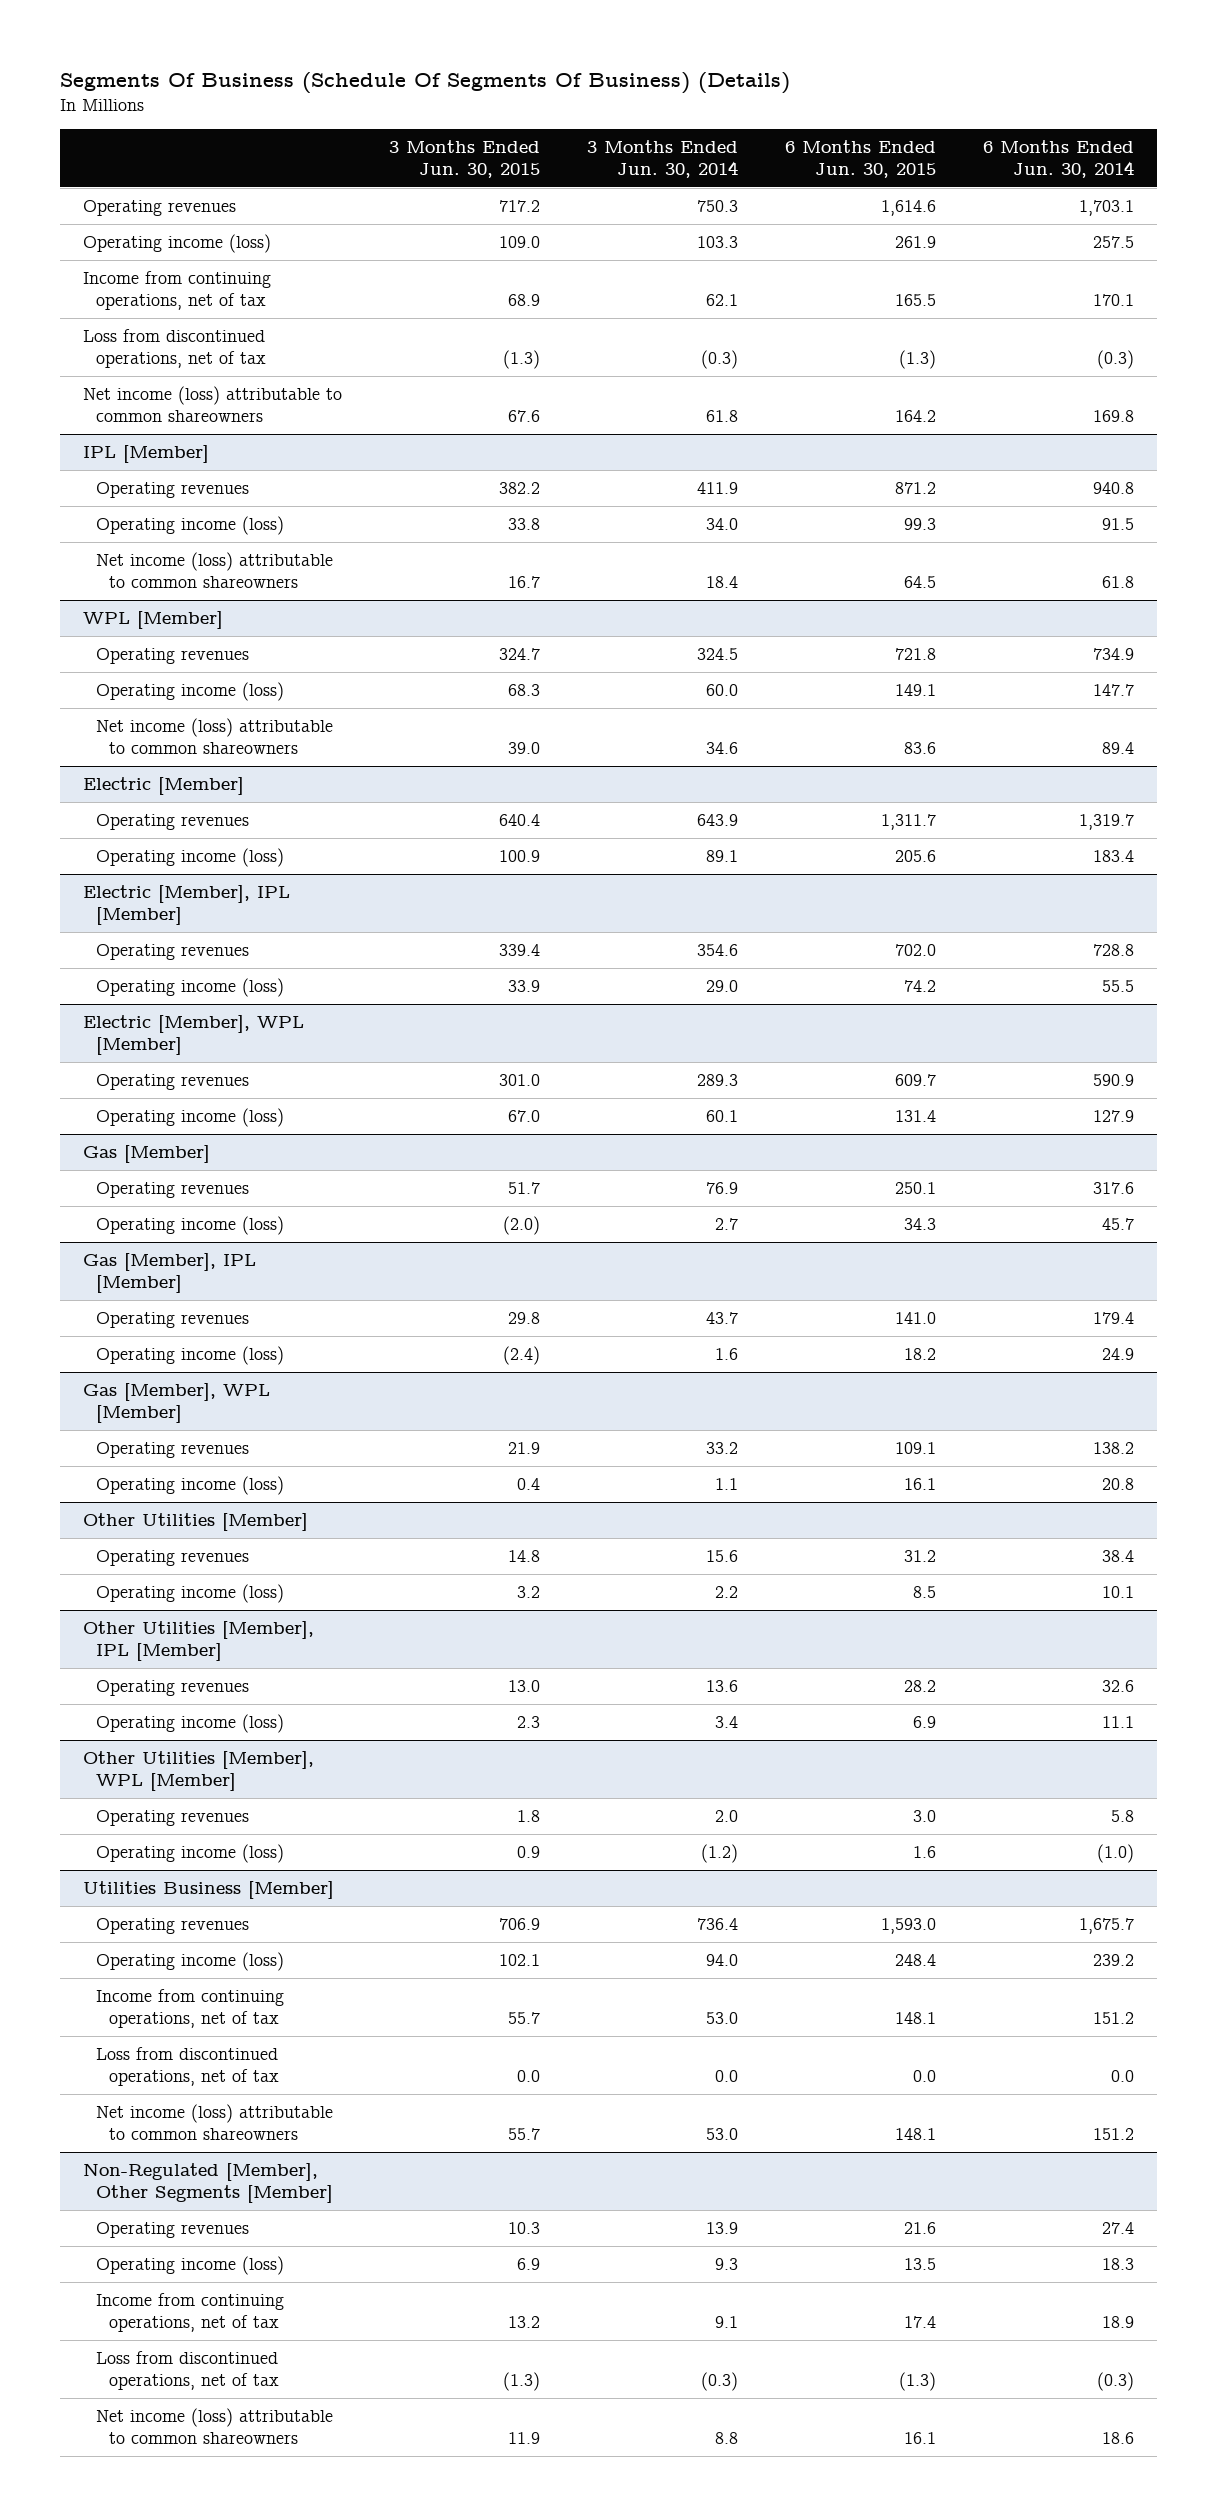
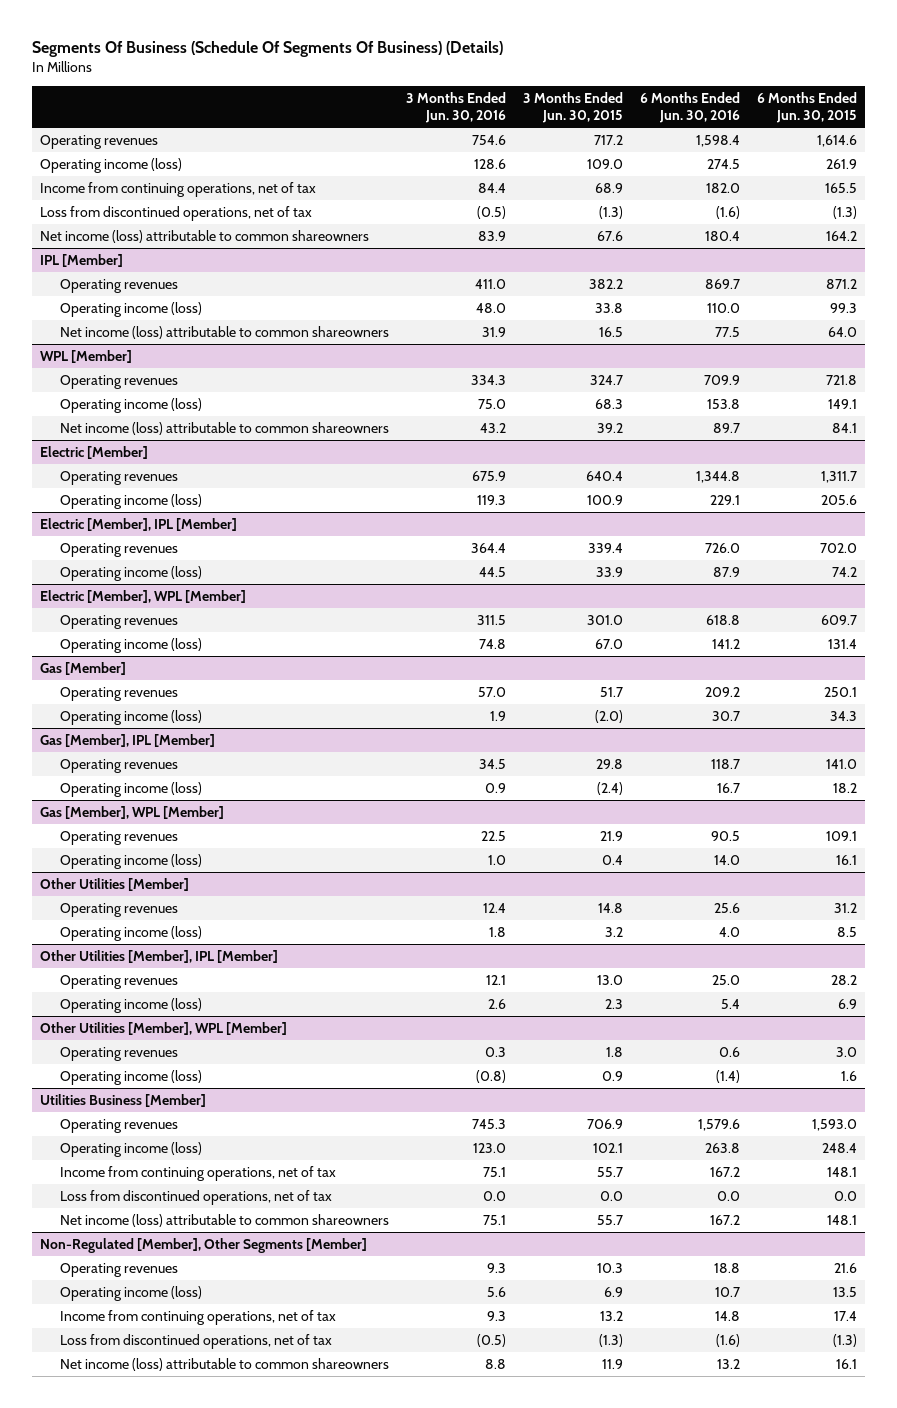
- | 3 Months Ended Jun. 30, 2015 | 3 Months Ended Jun. 30, 2014 | 6 Months Ended Jun. 30, 2015 | 6 Months Ended Jun. 30, 2014
+ | 3 Months Ended Jun. 30, 2016 | 3 Months Ended Jun. 30, 2015 | 6 Months Ended Jun. 30, 2016 | 6 Months Ended Jun. 30, 2015
@ IPL [Member]
- Net income (loss) attributable to common shareowners | 16.7 | 18.4 | 64.5 | 61.8
+ Net income (loss) attributable to common shareowners | 31.9 | 16.5 | 77.5 | 64.0
@ WPL [Member]
- Net income (loss) attributable to common shareowners | 39.0 | 34.6 | 83.6 | 89.4
+ Net income (loss) attributable to common shareowners | 43.2 | 39.2 | 89.7 | 84.1

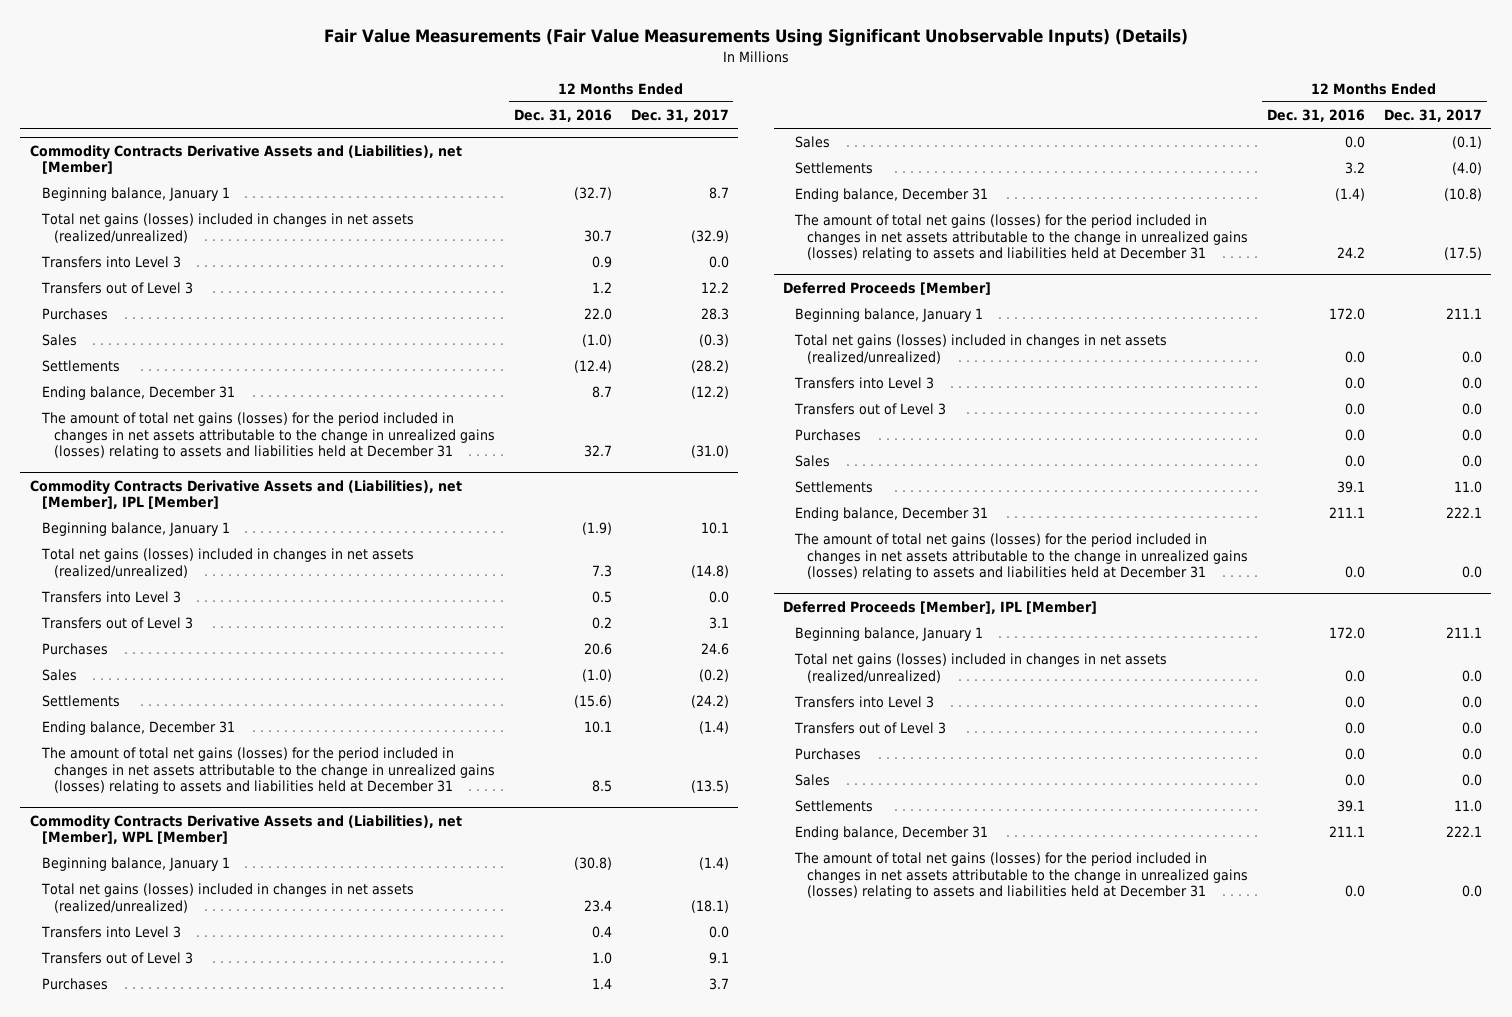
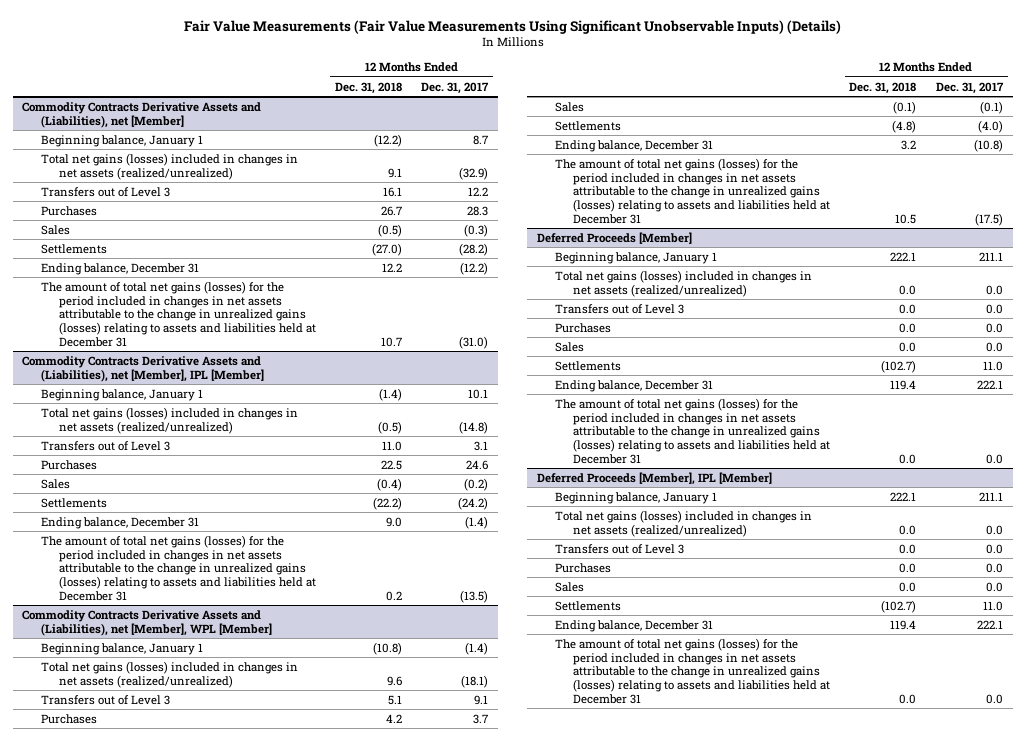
- | 12 Months Ended Dec. 31, 2016 | 12 Months Ended Dec. 31, 2017
+ | 12 Months Ended Dec. 31, 2018 | 12 Months Ended Dec. 31, 2017
@ Commodity Contracts Derivative Assets and (Liabilities), net [Member]
- Transfers into Level 3 | 0.9 | 0.0
@ Commodity Contracts Derivative Assets and (Liabilities), net [Member], IPL [Member]
- Transfers into Level 3 | 0.5 | 0.0
@ Commodity Contracts Derivative Assets and (Liabilities), net [Member], WPL [Member]
- Transfers into Level 3 | 0.4 | 0.0
@ Deferred Proceeds [Member]
- Transfers into Level 3 | 0.0 | 0.0
@ Deferred Proceeds [Member], IPL [Member]
- Transfers into Level 3 | 0.0 | 0.0

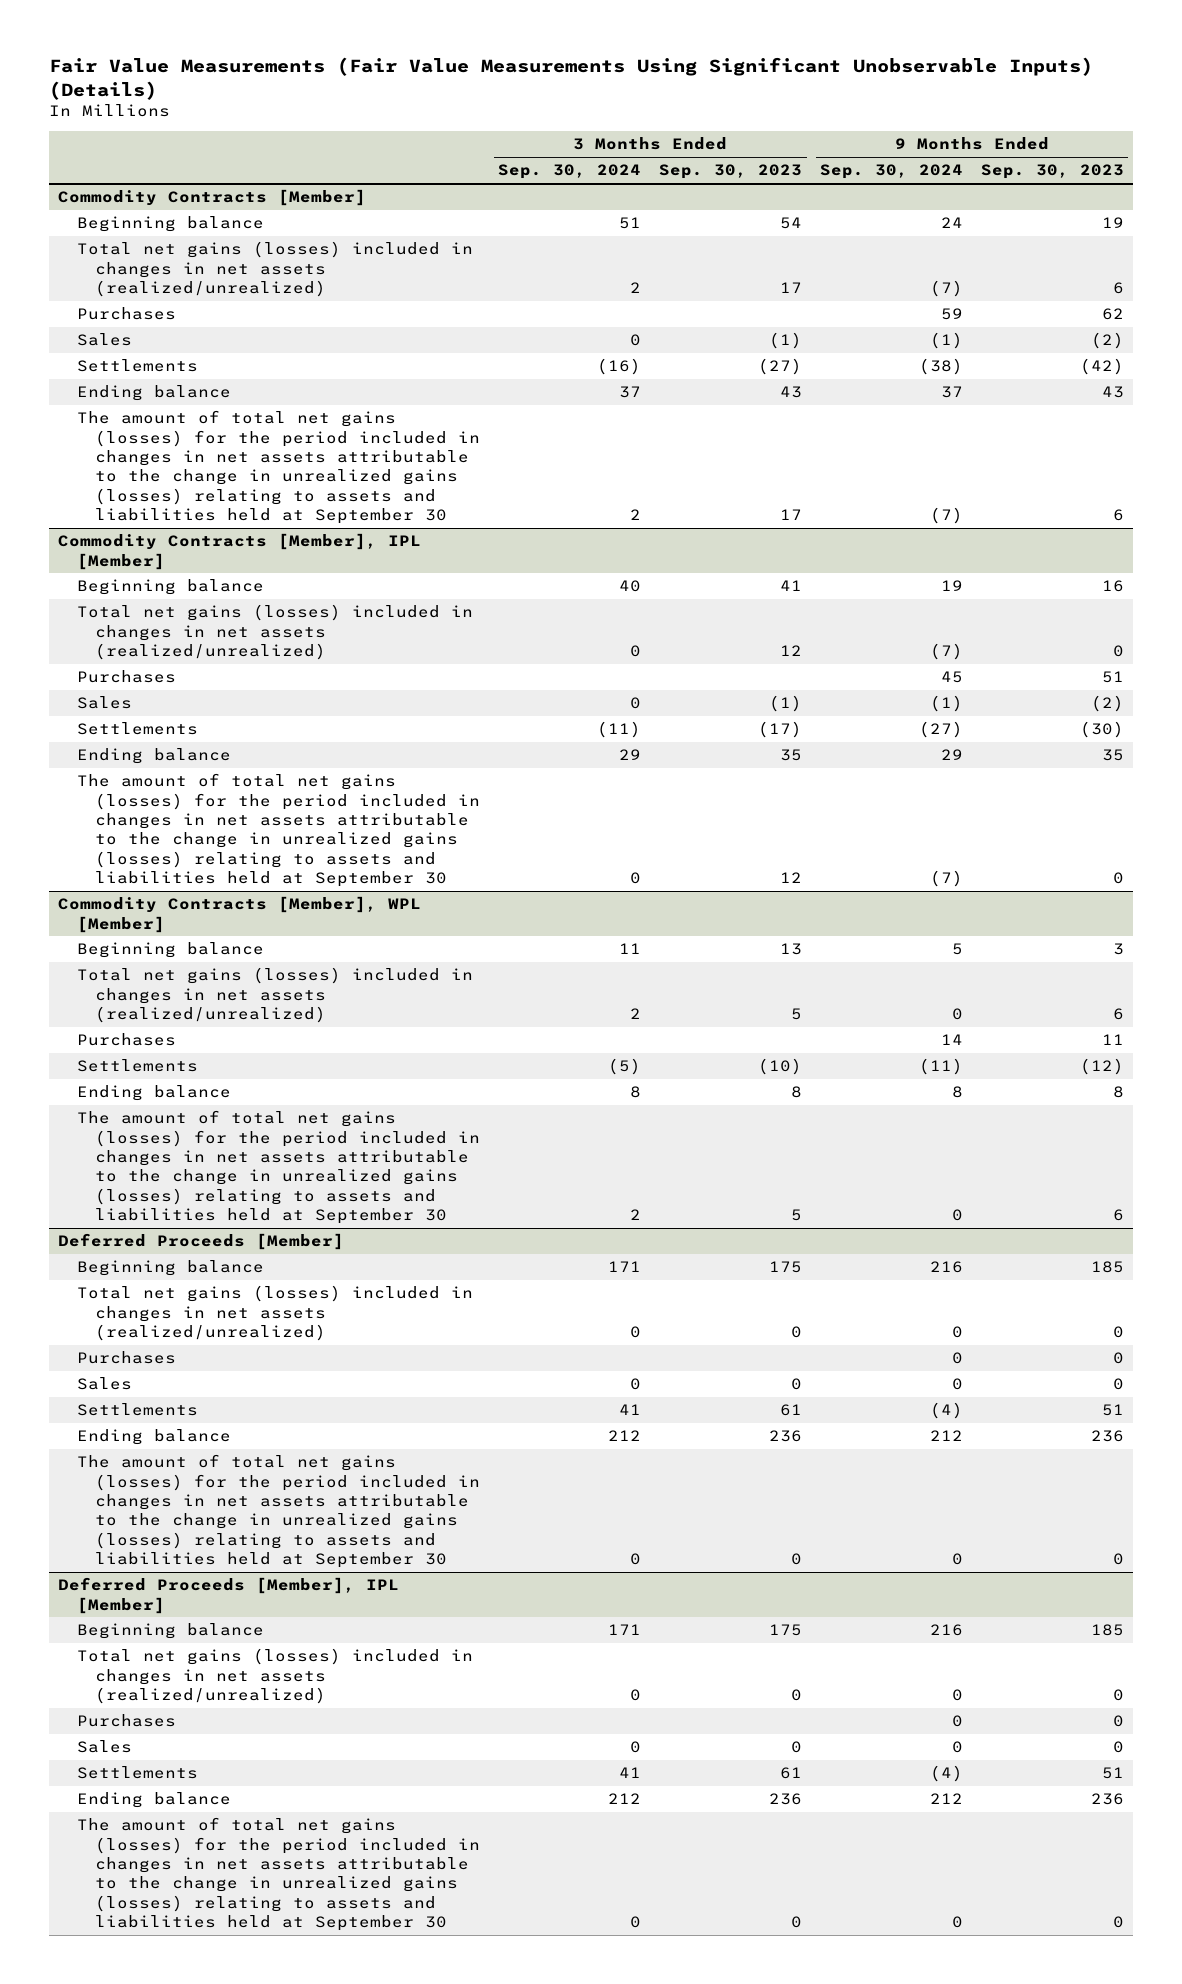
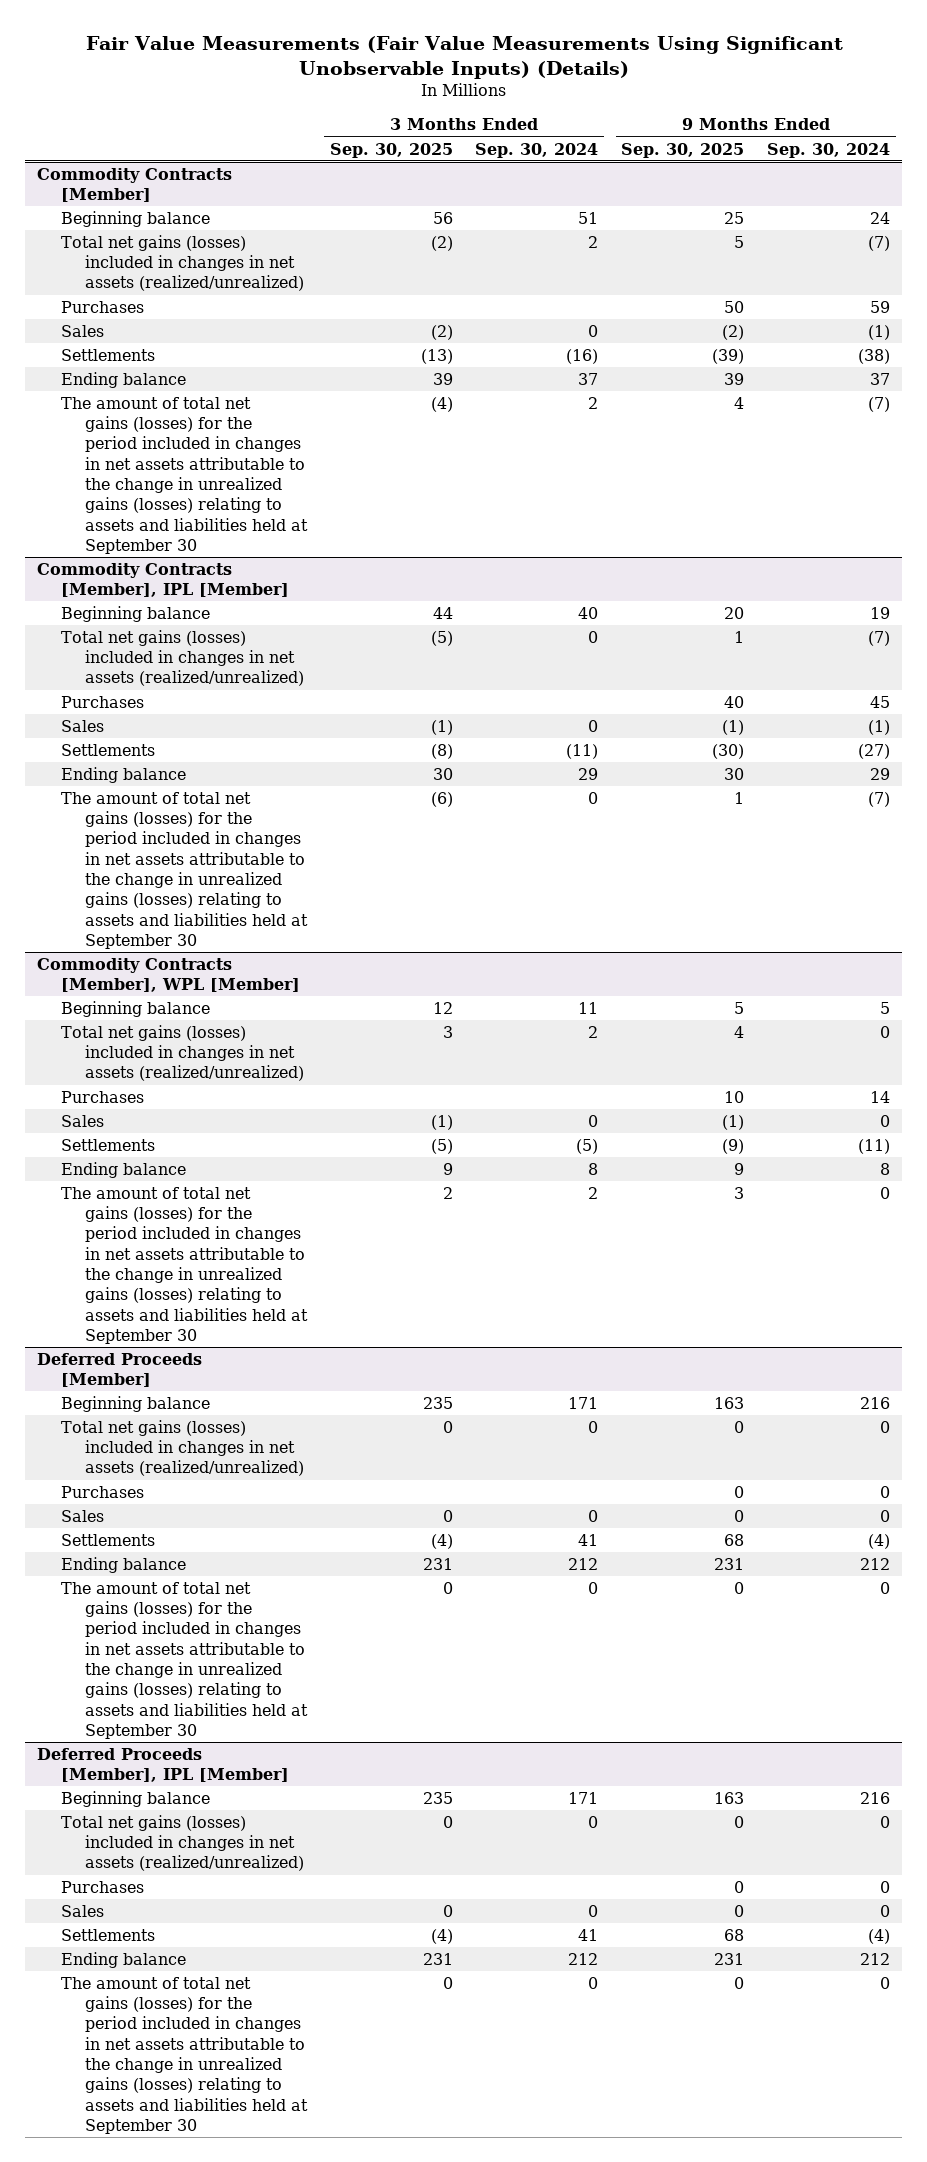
- | 3 Months Ended Sep. 30, 2024 | 3 Months Ended Sep. 30, 2023 | 9 Months Ended Sep. 30, 2024 | 9 Months Ended Sep. 30, 2023
+ | 3 Months Ended Sep. 30, 2025 | 3 Months Ended Sep. 30, 2024 | 9 Months Ended Sep. 30, 2025 | 9 Months Ended Sep. 30, 2024
@ Commodity Contracts [Member], WPL [Member]
+ Sales | (1) | 0 | (1) | 0

